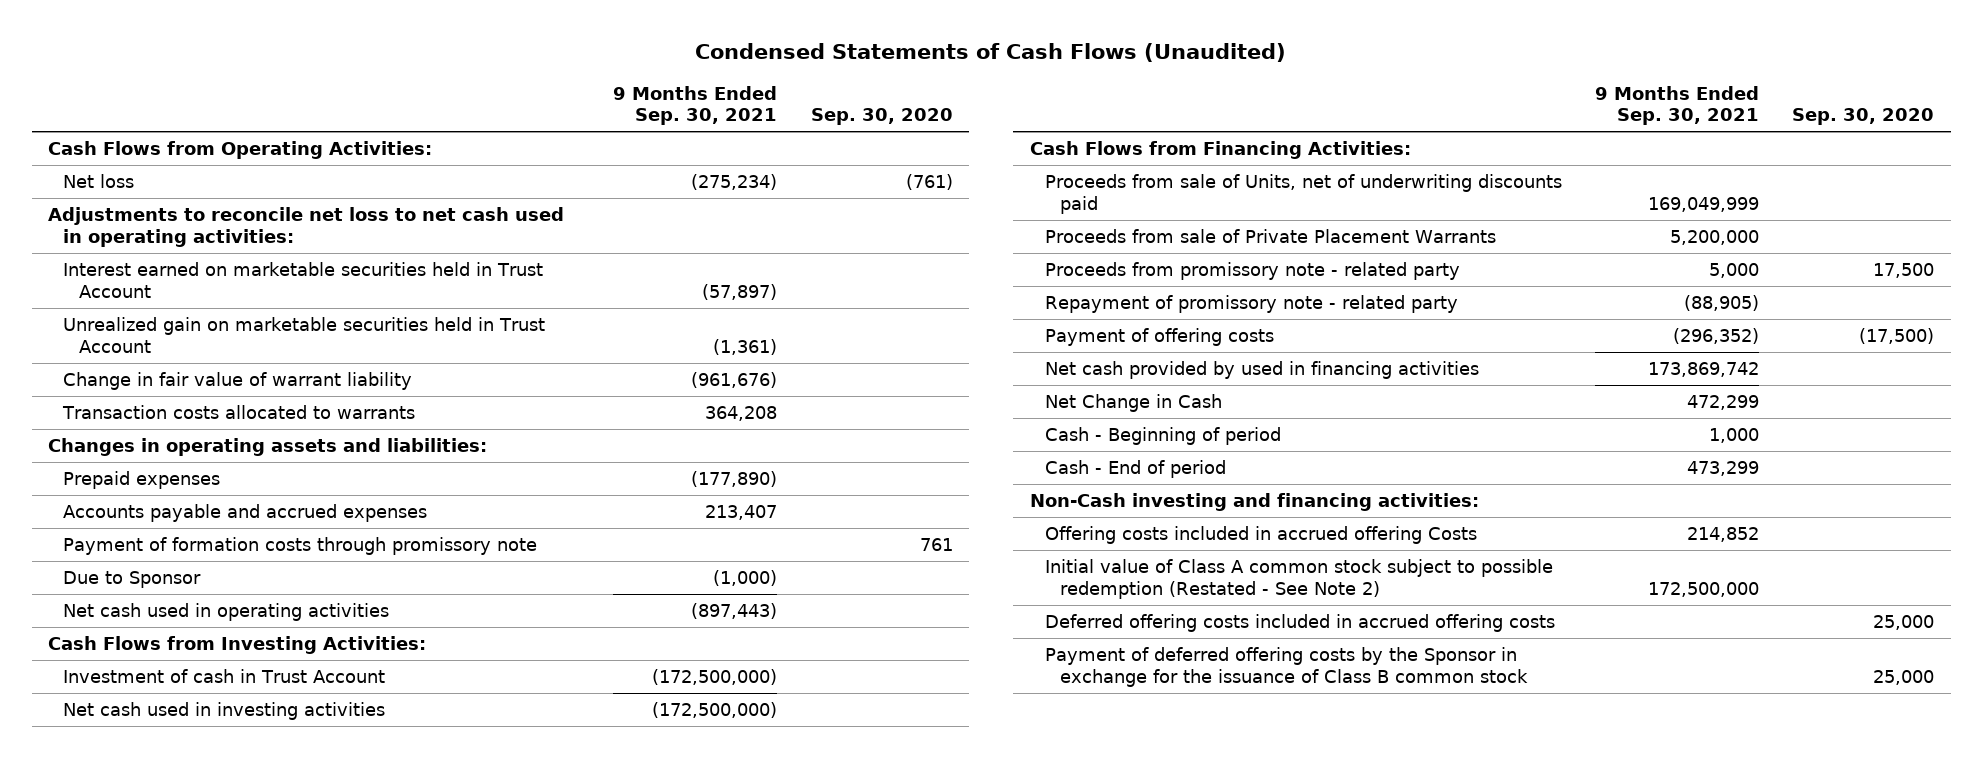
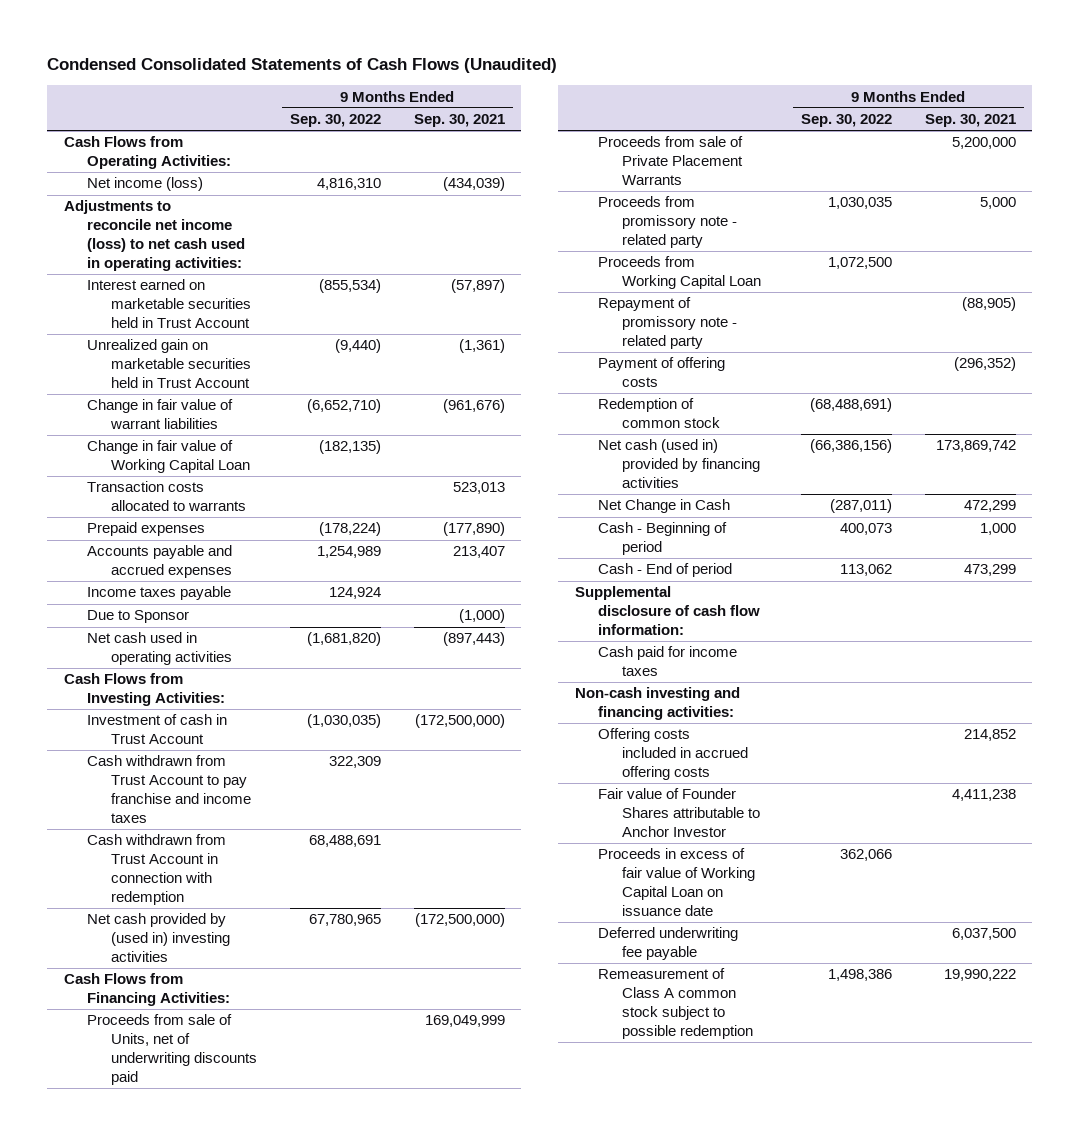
- Condensed Statements of Cash Flows (Unaudited)
+ Condensed Consolidated Statements of Cash Flows (Unaudited)
- | 9 Months Ended Sep. 30, 2021 | Sep. 30, 2020
+ | 9 Months Ended Sep. 30, 2022 | 9 Months Ended Sep. 30, 2021
- Net loss | (275,234) | (761)
- Adjustments to reconcile net loss to net cash used in operating activities:
+ Net income (loss) | 4,816,310 | (434,039)
+ Adjustments to reconcile net income (loss) to net cash used in operating activities:
- Change in fair value of warrant liability | (961,676) |
- Transaction costs allocated to warrants | 364,208 |
- Changes in operating assets and liabilities:
+ Change in fair value of warrant liabilities | (6,652,710) | (961,676)
+ Change in fair value of Working Capital Loan | (182,135) |
+ Transaction costs allocated to warrants | | 523,013
- Payment of formation costs through promissory note | | 761
+ Income taxes payable | 124,924 |
- Net cash used in investing activities | (172,500,000) |
+ Cash withdrawn from Trust Account to pay franchise and income taxes | 322,309 |
+ Cash withdrawn from Trust Account in connection with redemption | 68,488,691 |
+ Net cash provided by (used in) investing activities | 67,780,965 | (172,500,000)
+ Proceeds from Working Capital Loan | 1,072,500 |
- Net cash provided by used in financing activities | 173,869,742 |
+ Redemption of common stock | (68,488,691) |
+ Net cash (used in) provided by financing activities | (66,386,156) | 173,869,742
- Non-Cash investing and financing activities:
- Offering costs included in accrued offering Costs | 214,852 |
- Initial value of Class A common stock subject to possible redemption (Restated - See Note 2) | 172,500,000 |
- Deferred offering costs included in accrued offering costs | | 25,000
- Payment of deferred offering costs by the Sponsor in exchange for the issuance of Class B common stock | | 25,000
+ Supplemental disclosure of cash flow information:
+ Cash paid for income taxes
+ Non-cash investing and financing activities:
+ Offering costs included in accrued offering costs | | 214,852
+ Fair value of Founder Shares attributable to Anchor Investor | | 4,411,238
+ Proceeds in excess of fair value of Working Capital Loan on issuance date | 362,066 |
+ Deferred underwriting fee payable | | 6,037,500
+ Remeasurement of Class A common stock subject to possible redemption | 1,498,386 | 19,990,222

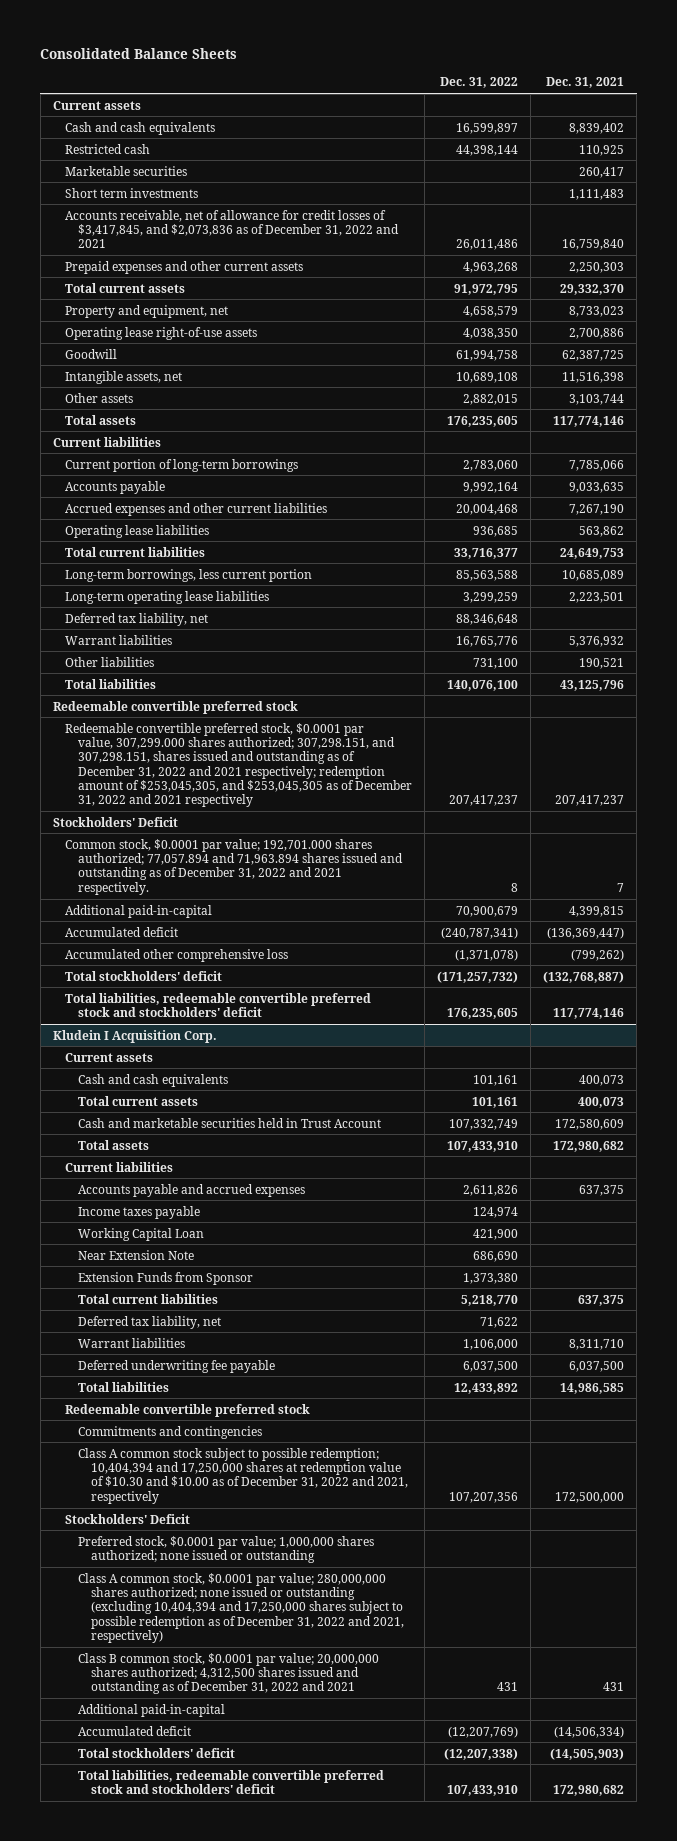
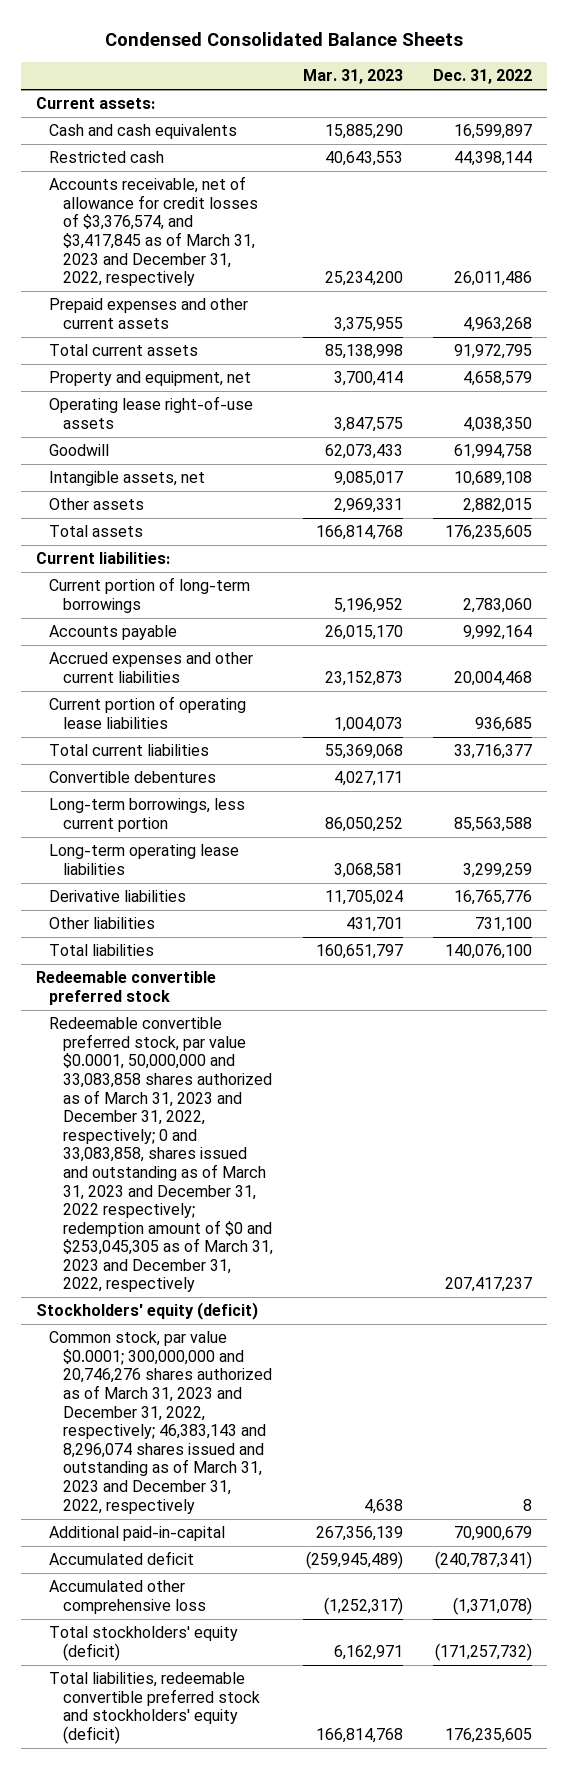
- Consolidated Balance Sheets
+ Condensed Consolidated Balance Sheets
- | Dec. 31, 2022 | Dec. 31, 2021
+ | Mar. 31, 2023 | Dec. 31, 2022
- Current assets
+ Current assets:
- Marketable securities | | 260,417
- Short term investments | | 1,111,483
- Accounts receivable, net of allowance for credit losses of $3,417,845, and $2,073,836 as of December 31, 2022 and 2021 | 26,011,486 | 16,759,840
+ Accounts receivable, net of allowance for credit losses of $3,376,574, and $3,417,845 as of March 31, 2023 and December 31, 2022, respectively | 25,234,200 | 26,011,486
- Current liabilities
+ Current liabilities:
- Operating lease liabilities | 936,685 | 563,862
+ Current portion of operating lease liabilities | 1,004,073 | 936,685
+ Convertible debentures | 4,027,171 |
- Deferred tax liability, net | 88,346,648 |
- Warrant liabilities | 16,765,776 | 5,376,932
+ Derivative liabilities | 11,705,024 | 16,765,776
- Redeemable convertible preferred stock, $0.0001 par value, 307,299.000 shares authorized; 307,298.151, and 307,298.151, shares issued and outstanding as of December 31, 2022 and 2021 respectively; redemption amount of $253,045,305, and $253,045,305 as of December 31, 2022 and 2021 respectively | 207,417,237 | 207,417,237
- Stockholders' Deficit
- Common stock, $0.0001 par value; 192,701.000 shares authorized; 77,057.894 and 71,963.894 shares issued and outstanding as of December 31, 2022 and 2021 respectively. | 8 | 7
+ Redeemable convertible preferred stock, par value $0.0001, 50,000,000 and 33,083,858 shares authorized as of March 31, 2023 and December 31, 2022, respectively; 0 and 33,083,858, shares issued and outstanding as of March 31, 2023 and December 31, 2022 respectively; redemption amount of $0 and $253,045,305 as of March 31, 2023 and December 31, 2022, respectively | | 207,417,237
+ Stockholders' equity (deficit)
+ Common stock, par value $0.0001; 300,000,000 and 20,746,276 shares authorized as of March 31, 2023 and December 31, 2022, respectively; 46,383,143 and 8,296,074 shares issued and outstanding as of March 31, 2023 and December 31, 2022, respectively | 4,638 | 8
- Total stockholders' deficit | (171,257,732) | (132,768,887)
- Total liabilities, redeemable convertible preferred stock and stockholders' deficit | 176,235,605 | 117,774,146
- Kludein I Acquisition Corp.
- Current assets
- Cash and cash equivalents | 101,161 | 400,073
- Total current assets | 101,161 | 400,073
- Cash and marketable securities held in Trust Account | 107,332,749 | 172,580,609
- Total assets | 107,433,910 | 172,980,682
- Current liabilities
- Accounts payable and accrued expenses | 2,611,826 | 637,375
- Income taxes payable | 124,974 |
- Working Capital Loan | 421,900 |
- Near Extension Note | 686,690 |
- Extension Funds from Sponsor | 1,373,380 |
- Total current liabilities | 5,218,770 | 637,375
- Deferred tax liability, net | 71,622 |
- Warrant liabilities | 1,106,000 | 8,311,710
- Deferred underwriting fee payable | 6,037,500 | 6,037,500
- Total liabilities | 12,433,892 | 14,986,585
- Redeemable convertible preferred stock
- Commitments and contingencies
- Class A common stock subject to possible redemption; 10,404,394 and 17,250,000 shares at redemption value of $10.30 and $10.00 as of December 31, 2022 and 2021, respectively | 107,207,356 | 172,500,000
- Stockholders' Deficit
- Preferred stock, $0.0001 par value; 1,000,000 shares authorized; none issued or outstanding
- Class A common stock, $0.0001 par value; 280,000,000 shares authorized; none issued or outstanding (excluding 10,404,394 and 17,250,000 shares subject to possible redemption as of December 31, 2022 and 2021, respectively)
- Class B common stock, $0.0001 par value; 20,000,000 shares authorized; 4,312,500 shares issued and outstanding as of December 31, 2022 and 2021 | 431 | 431
- Additional paid-in-capital
- Accumulated deficit | (12,207,769) | (14,506,334)
- Total stockholders' deficit | (12,207,338) | (14,505,903)
- Total liabilities, redeemable convertible preferred stock and stockholders' deficit | 107,433,910 | 172,980,682
+ Total stockholders' equity (deficit) | 6,162,971 | (171,257,732)
+ Total liabilities, redeemable convertible preferred stock and stockholders' equity (deficit) | 166,814,768 | 176,235,605

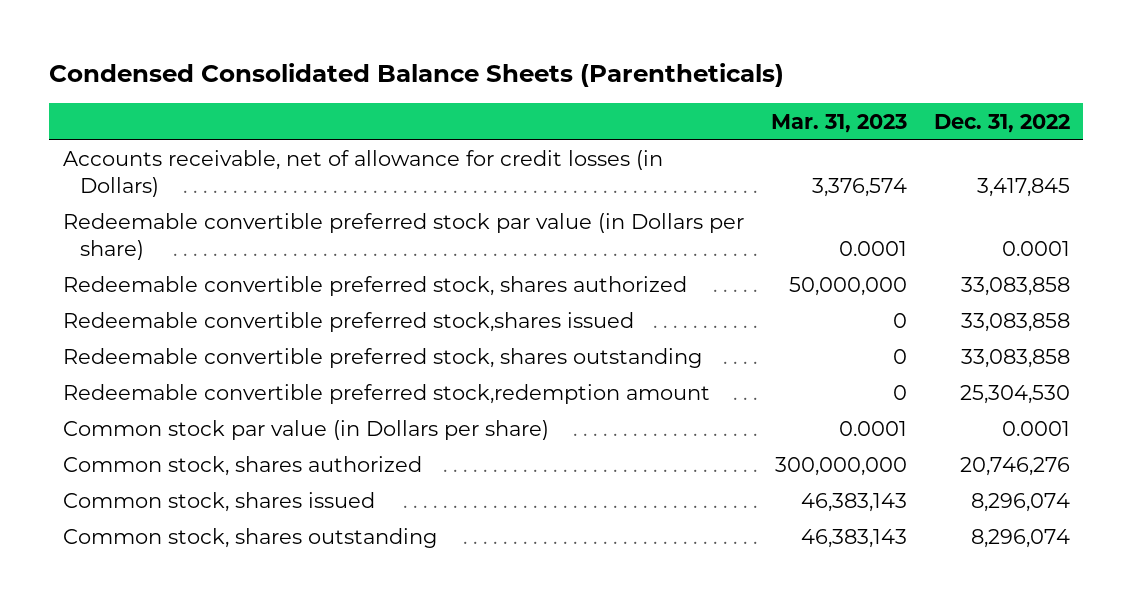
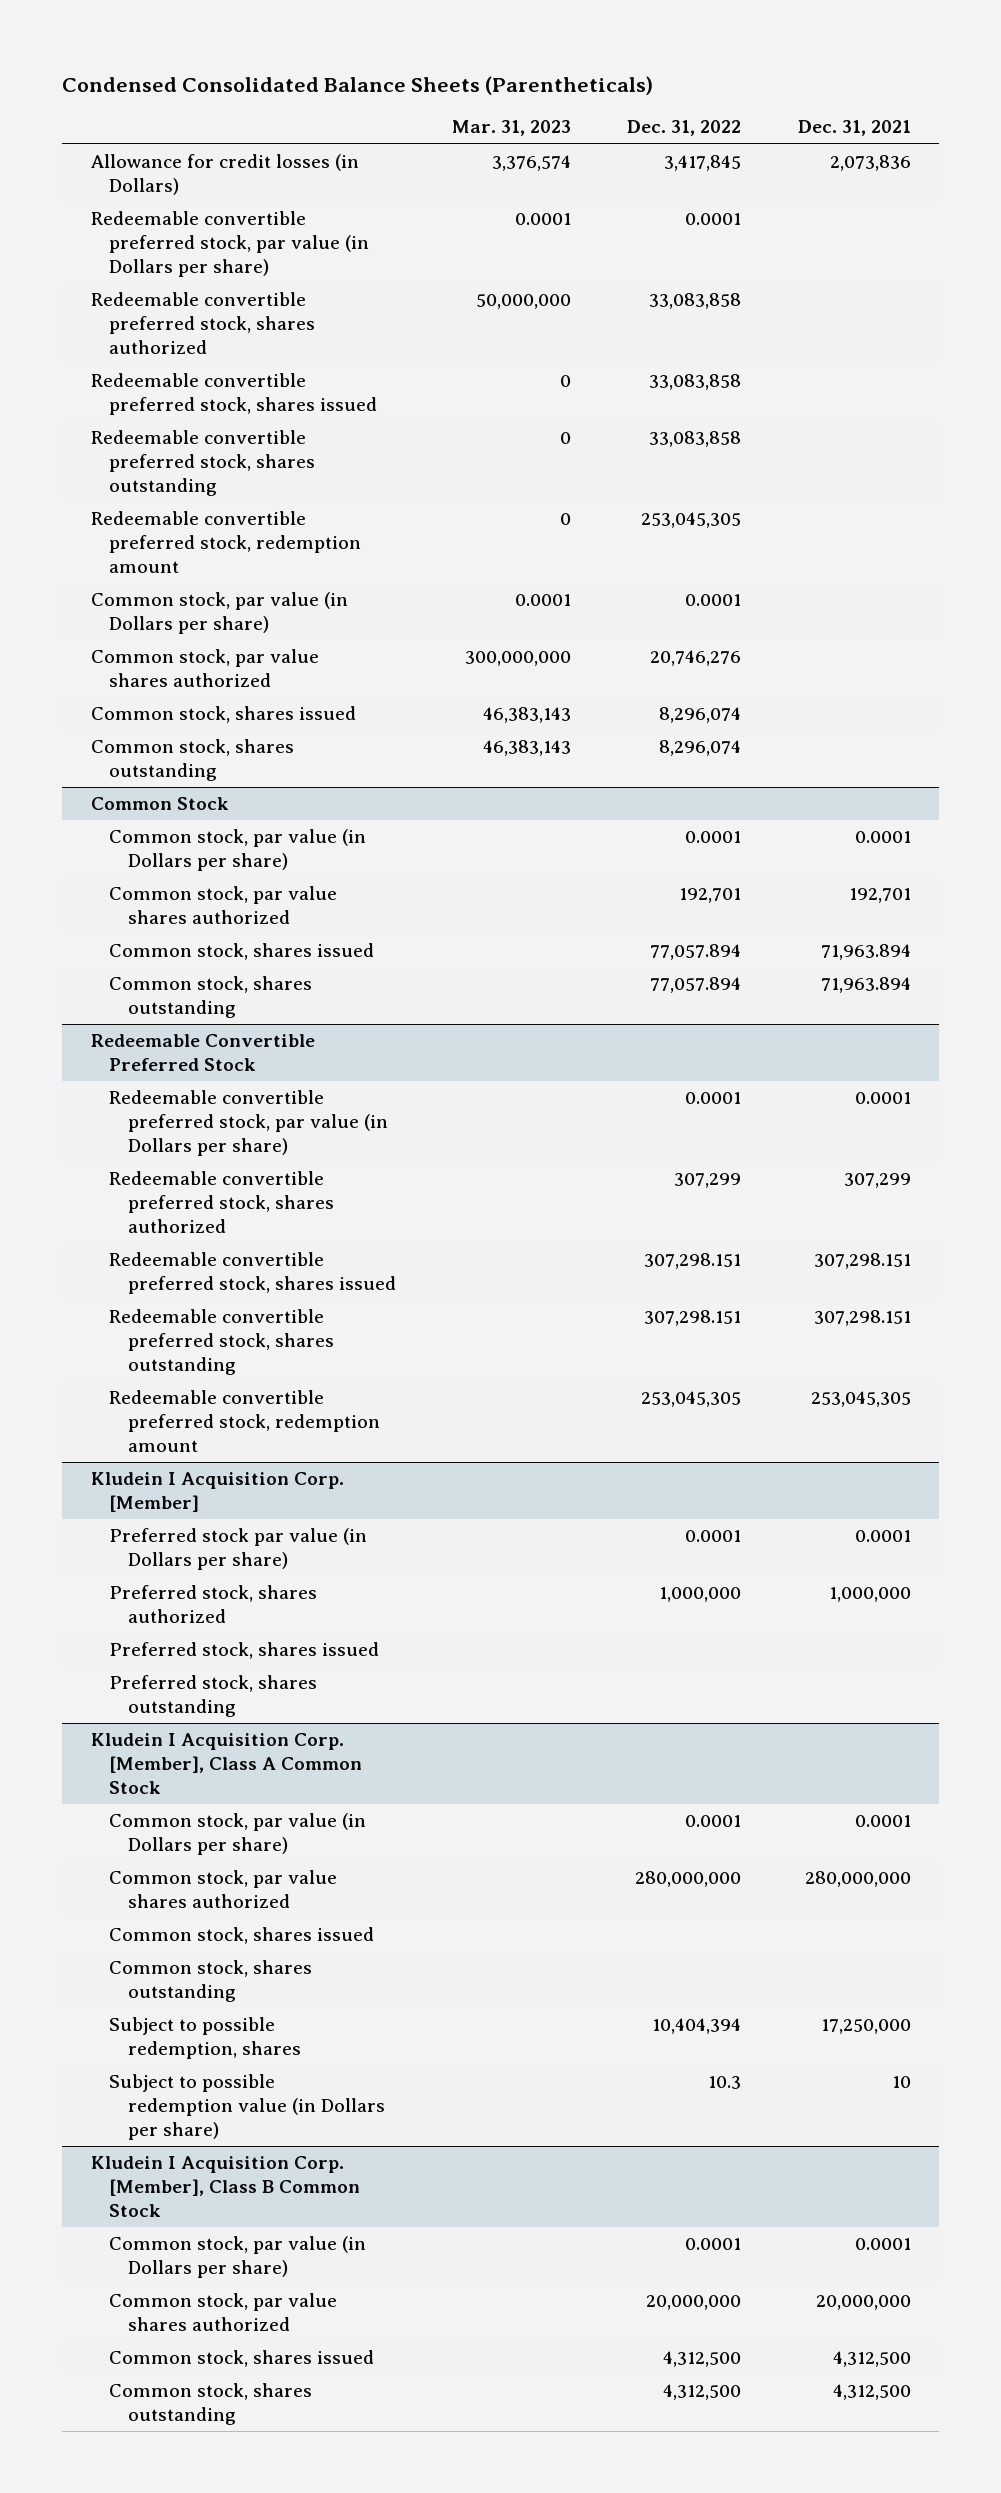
- | Mar. 31, 2023 | Dec. 31, 2022
+ | Mar. 31, 2023 | Dec. 31, 2022 | Dec. 31, 2021
- Accounts receivable, net of allowance for credit losses (in Dollars) | 3,376,574 | 3,417,845
- Redeemable convertible preferred stock par value (in Dollars per share) | 0.0001 | 0.0001
+ Allowance for credit losses (in Dollars) | 3,376,574 | 3,417,845 | 2,073,836
+ Redeemable convertible preferred stock, par value (in Dollars per share) | 0.0001 | 0.0001 |
- Redeemable convertible preferred stock,shares issued | 0 | 33,083,858
+ Redeemable convertible preferred stock, shares issued | 0 | 33,083,858 |
- Redeemable convertible preferred stock,redemption amount | 0 | 25,304,530
- Common stock par value (in Dollars per share) | 0.0001 | 0.0001
- Common stock, shares authorized | 300,000,000 | 20,746,276
+ Redeemable convertible preferred stock, redemption amount | 0 | 253,045,305 |
+ Common stock, par value (in Dollars per share) | 0.0001 | 0.0001 |
+ Common stock, par value shares authorized | 300,000,000 | 20,746,276 |
+ Common Stock
+ Common stock, par value (in Dollars per share) | | 0.0001 | 0.0001
+ Common stock, par value shares authorized | | 192,701 | 192,701
+ Common stock, shares issued | | 77,057.894 | 71,963.894
+ Common stock, shares outstanding | | 77,057.894 | 71,963.894
+ Redeemable Convertible Preferred Stock
+ Redeemable convertible preferred stock, par value (in Dollars per share) | | 0.0001 | 0.0001
+ Redeemable convertible preferred stock, shares authorized | | 307,299 | 307,299
+ Redeemable convertible preferred stock, shares issued | | 307,298.151 | 307,298.151
+ Redeemable convertible preferred stock, shares outstanding | | 307,298.151 | 307,298.151
+ Redeemable convertible preferred stock, redemption amount | | 253,045,305 | 253,045,305
+ Kludein I Acquisition Corp. [Member]
+ Preferred stock par value (in Dollars per share) | | 0.0001 | 0.0001
+ Preferred stock, shares authorized | | 1,000,000 | 1,000,000
+ Preferred stock, shares issued
+ Preferred stock, shares outstanding
+ Kludein I Acquisition Corp. [Member], Class A Common Stock
+ Common stock, par value (in Dollars per share) | | 0.0001 | 0.0001
+ Common stock, par value shares authorized | | 280,000,000 | 280,000,000
+ Common stock, shares issued
+ Common stock, shares outstanding
+ Subject to possible redemption, shares | | 10,404,394 | 17,250,000
+ Subject to possible redemption value (in Dollars per share) | | 10.3 | 10
+ Kludein I Acquisition Corp. [Member], Class B Common Stock
+ Common stock, par value (in Dollars per share) | | 0.0001 | 0.0001
+ Common stock, par value shares authorized | | 20,000,000 | 20,000,000
+ Common stock, shares issued | | 4,312,500 | 4,312,500
+ Common stock, shares outstanding | | 4,312,500 | 4,312,500

